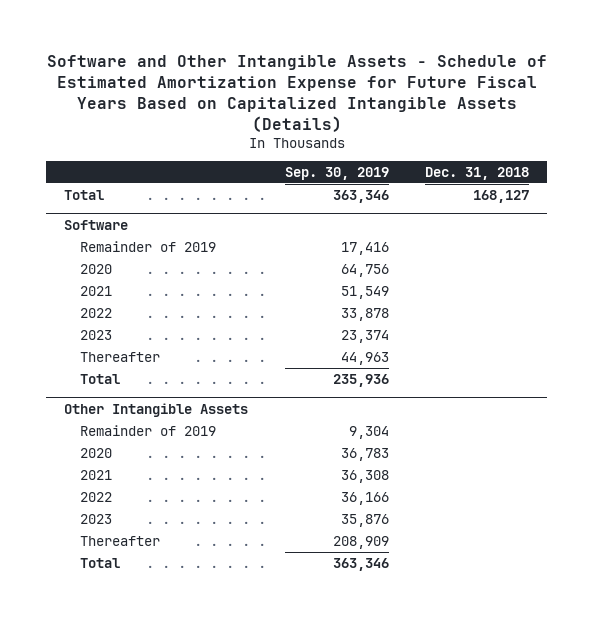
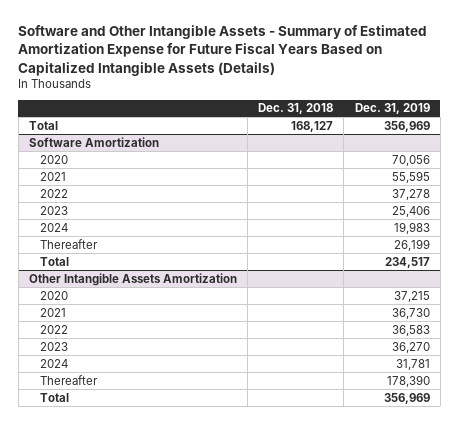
- Software and Other Intangible Assets - Schedule of Estimated Amortization Expense for Future Fiscal Years Based on Capitalized Intangible Assets (Details)
+ Software and Other Intangible Assets - Summary of Estimated Amortization Expense for Future Fiscal Years Based on Capitalized Intangible Assets (Details)
- | Sep. 30, 2019 | Dec. 31, 2018
+ | Dec. 31, 2018 | Dec. 31, 2019
- Software
- Remainder of 2019 | 17,416 |
+ Software Amortization
+ 2024 | | 19,983
- Other Intangible Assets
- Remainder of 2019 | 9,304 |
+ Other Intangible Assets Amortization
+ 2024 | | 31,781

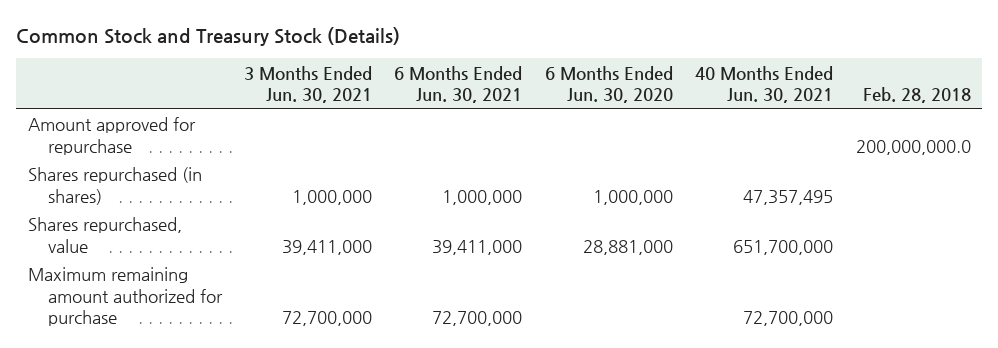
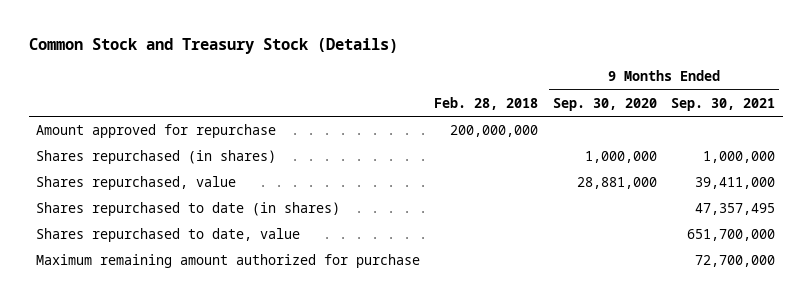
- | 3 Months Ended Jun. 30, 2021 | 6 Months Ended Jun. 30, 2021 | 6 Months Ended Jun. 30, 2020 | 40 Months Ended Jun. 30, 2021 | Feb. 28, 2018
+ | Feb. 28, 2018 | 9 Months Ended Sep. 30, 2020 | 9 Months Ended Sep. 30, 2021
- Amount approved for repurchase | | | | | 200,000,000.0
+ Amount approved for repurchase | 200,000,000 | |
+ Shares repurchased to date (in shares) | | | 47,357,495
+ Shares repurchased to date, value | | | 651,700,000

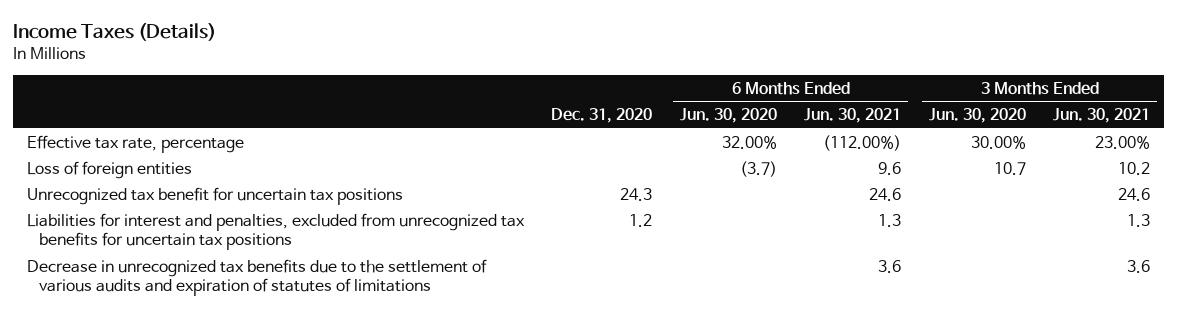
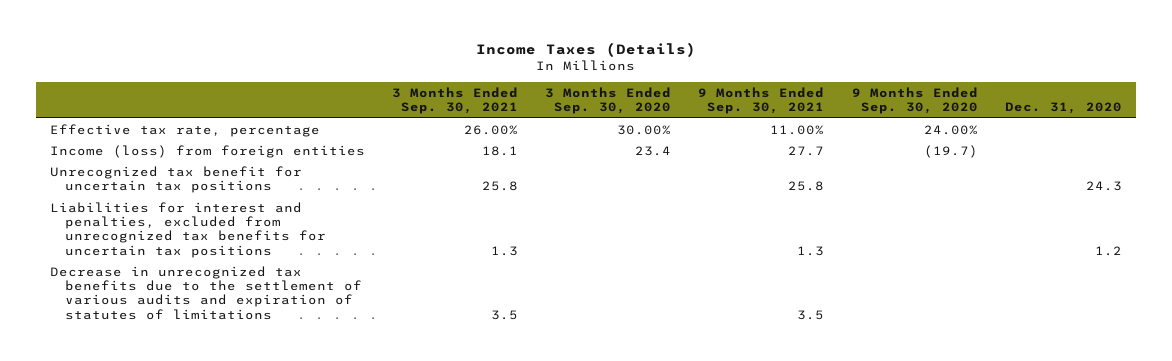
- | Dec. 31, 2020 | 6 Months Ended Jun. 30, 2020 | 6 Months Ended Jun. 30, 2021 | 3 Months Ended Jun. 30, 2020 | 3 Months Ended Jun. 30, 2021
+ | 3 Months Ended Sep. 30, 2021 | 3 Months Ended Sep. 30, 2020 | 9 Months Ended Sep. 30, 2021 | 9 Months Ended Sep. 30, 2020 | Dec. 31, 2020
- Loss of foreign entities | | (3.7) | 9.6 | 10.7 | 10.2
+ Income (loss) from foreign entities | 18.1 | 23.4 | 27.7 | (19.7) |

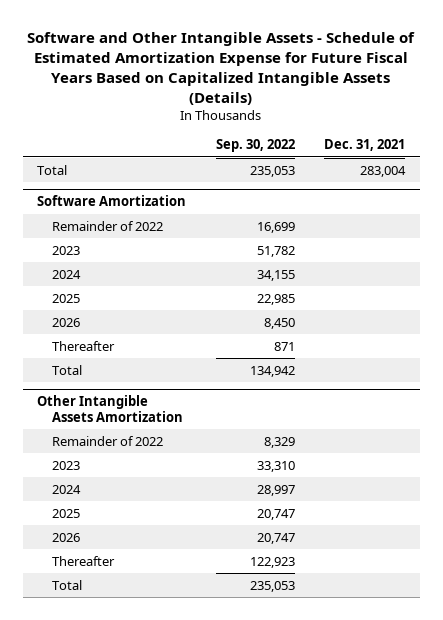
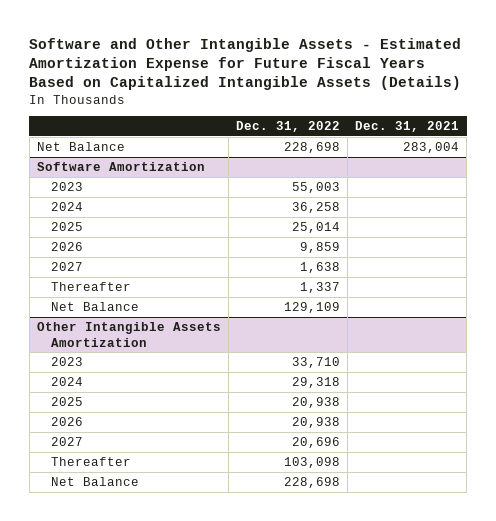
- Software and Other Intangible Assets - Schedule of Estimated Amortization Expense for Future Fiscal Years Based on Capitalized Intangible Assets (Details)
+ Software and Other Intangible Assets - Estimated Amortization Expense for Future Fiscal Years Based on Capitalized Intangible Assets (Details)
- | Sep. 30, 2022 | Dec. 31, 2021
+ | Dec. 31, 2022 | Dec. 31, 2021
- Total | 235,053 | 283,004
+ Net Balance | 228,698 | 283,004
@ Software Amortization
- Remainder of 2022 | 16,699 |
+ 2027 | 1,638 |
- Total | 134,942 |
+ Net Balance | 129,109 |
@ Other Intangible Assets Amortization
- Remainder of 2022 | 8,329 |
+ 2027 | 20,696 |
- Total | 235,053 |
+ Net Balance | 228,698 |

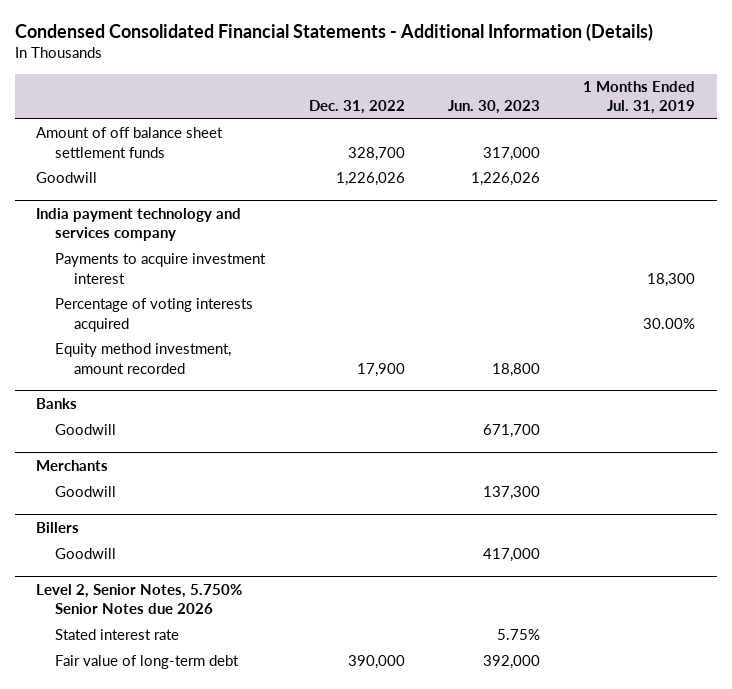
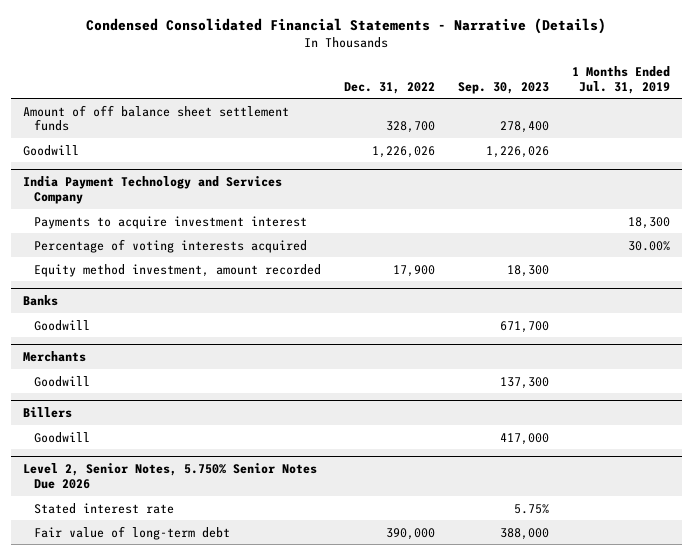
- Condensed Consolidated Financial Statements - Additional Information (Details)
+ Condensed Consolidated Financial Statements - Narrative (Details)
- | Dec. 31, 2022 | Jun. 30, 2023 | 1 Months Ended Jul. 31, 2019
+ | Dec. 31, 2022 | Sep. 30, 2023 | 1 Months Ended Jul. 31, 2019
- India payment technology and services company
+ India Payment Technology and Services Company
- Level 2, Senior Notes, 5.750% Senior Notes due 2026
+ Level 2, Senior Notes, 5.750% Senior Notes Due 2026

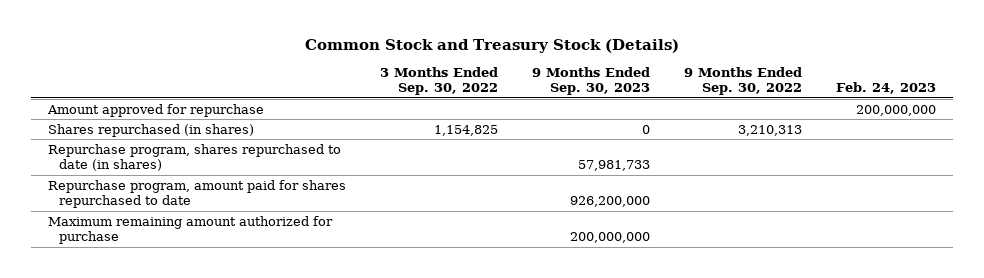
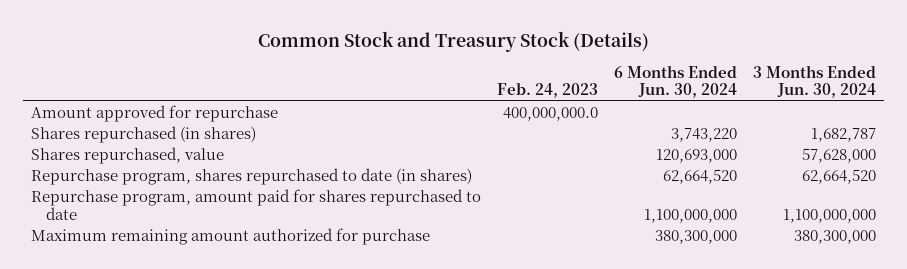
- | 3 Months Ended Sep. 30, 2022 | 9 Months Ended Sep. 30, 2023 | 9 Months Ended Sep. 30, 2022 | Feb. 24, 2023
+ | Feb. 24, 2023 | 6 Months Ended Jun. 30, 2024 | 3 Months Ended Jun. 30, 2024
- Amount approved for repurchase | | | | 200,000,000
+ Amount approved for repurchase | 400,000,000.0 | |
+ Shares repurchased, value | | 120,693,000 | 57,628,000

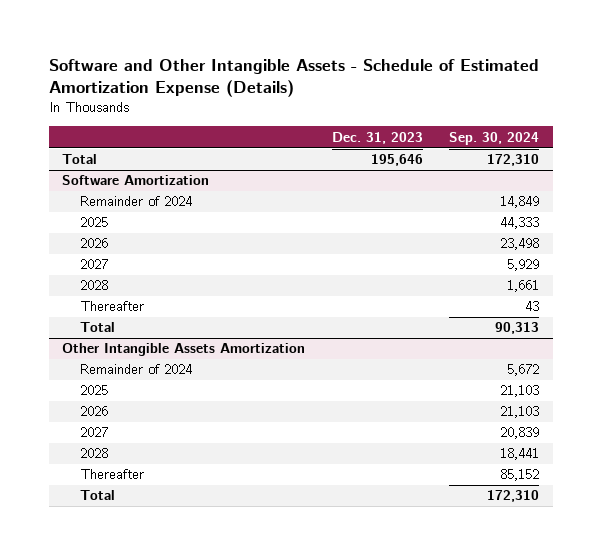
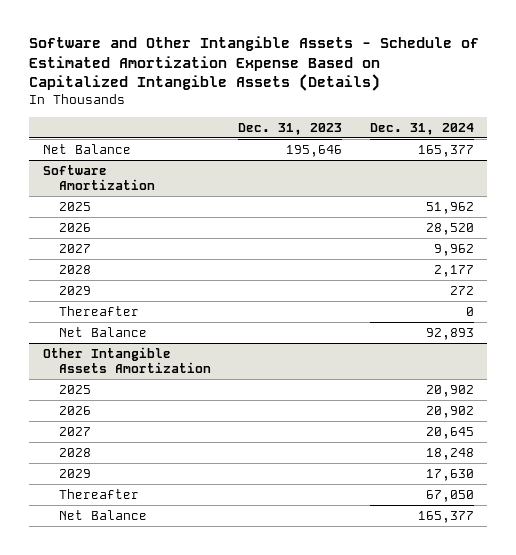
- Software and Other Intangible Assets - Schedule of Estimated Amortization Expense (Details)
+ Software and Other Intangible Assets - Schedule of Estimated Amortization Expense Based on Capitalized Intangible Assets (Details)
- | Dec. 31, 2023 | Sep. 30, 2024
+ | Dec. 31, 2023 | Dec. 31, 2024
- Total | 195,646 | 172,310
+ Net Balance | 195,646 | 165,377
@ Software Amortization
- Remainder of 2024 | | 14,849
+ 2029 | | 272
- Total | | 90,313
+ Net Balance | | 92,893
@ Other Intangible Assets Amortization
- Remainder of 2024 | | 5,672
+ 2029 | | 17,630
- Total | | 172,310
+ Net Balance | | 165,377

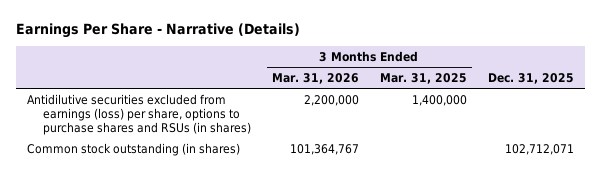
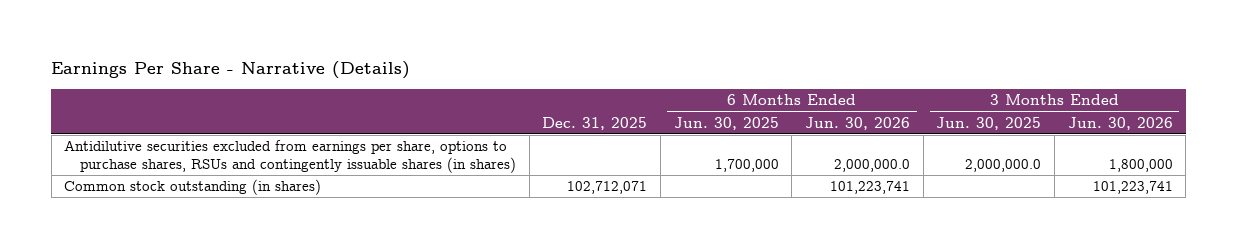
- | 3 Months Ended Mar. 31, 2026 | 3 Months Ended Mar. 31, 2025 | Dec. 31, 2025
+ | Dec. 31, 2025 | 6 Months Ended Jun. 30, 2025 | 6 Months Ended Jun. 30, 2026 | 3 Months Ended Jun. 30, 2025 | 3 Months Ended Jun. 30, 2026
- Antidilutive securities excluded from earnings (loss) per share, options to purchase shares and RSUs (in shares) | 2,200,000 | 1,400,000 |
+ Antidilutive securities excluded from earnings per share, options to purchase shares, RSUs and contingently issuable shares (in shares) | | 1,700,000 | 2,000,000.0 | 2,000,000.0 | 1,800,000

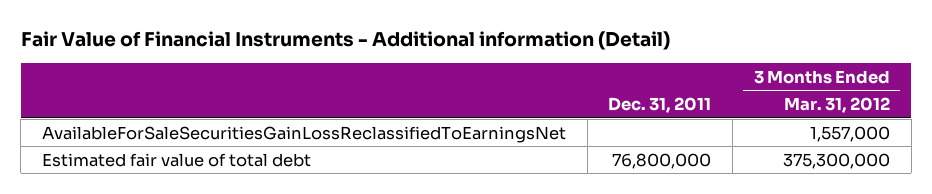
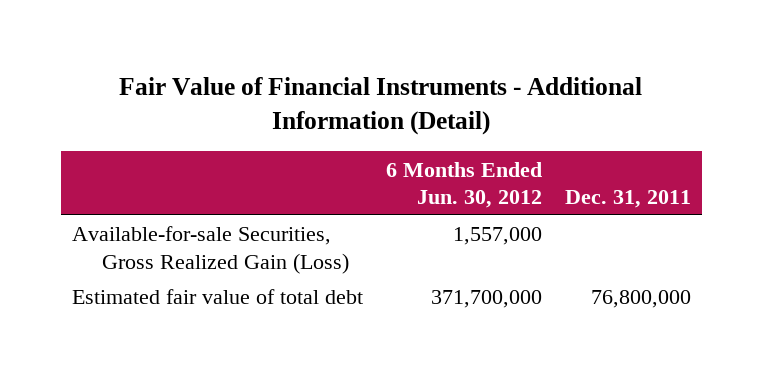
- Fair Value of Financial Instruments - Additional information (Detail)
+ Fair Value of Financial Instruments - Additional Information (Detail)
- | Dec. 31, 2011 | 3 Months Ended Mar. 31, 2012
+ | 6 Months Ended Jun. 30, 2012 | Dec. 31, 2011
- AvailableForSaleSecuritiesGainLossReclassifiedToEarningsNet | | 1,557,000
+ Available-for-sale Securities, Gross Realized Gain (Loss) | 1,557,000 |

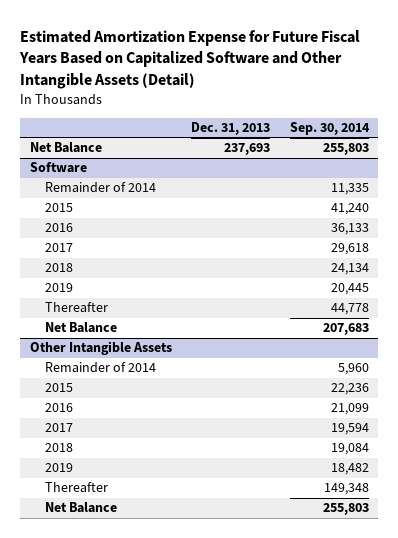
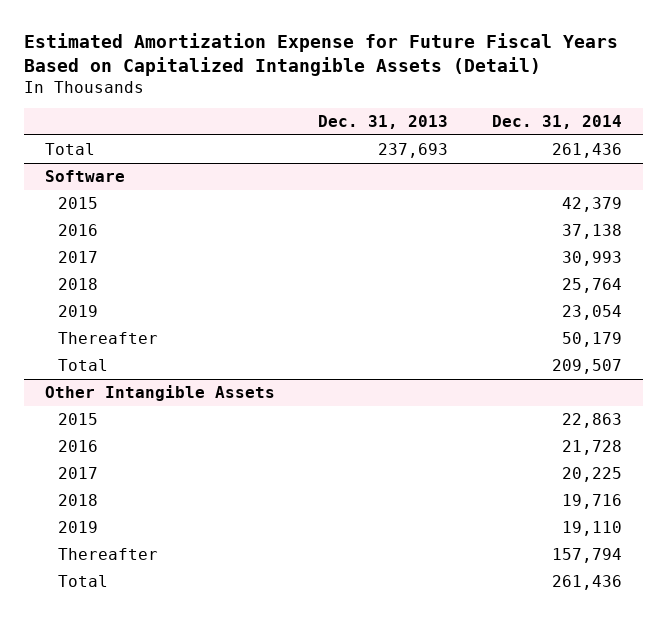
- Estimated Amortization Expense for Future Fiscal Years Based on Capitalized Software and Other Intangible Assets (Detail)
+ Estimated Amortization Expense for Future Fiscal Years Based on Capitalized Intangible Assets (Detail)
- | Dec. 31, 2013 | Sep. 30, 2014
+ | Dec. 31, 2013 | Dec. 31, 2014
- Net Balance | 237,693 | 255,803
+ Total | 237,693 | 261,436
@ Software
- Remainder of 2014 | | 11,335
- Net Balance | | 207,683
+ Total | | 209,507
@ Other Intangible Assets
- Remainder of 2014 | | 5,960
- Net Balance | | 255,803
+ Total | | 261,436

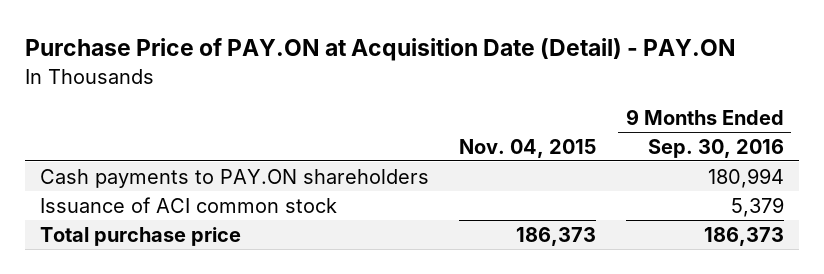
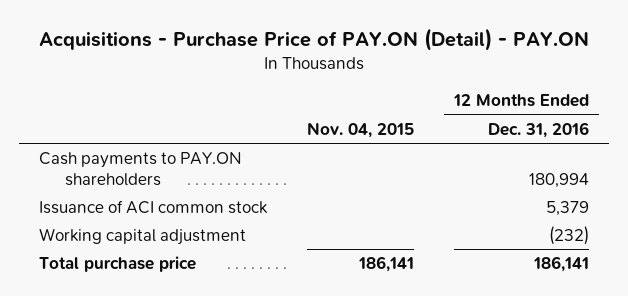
- Purchase Price of PAY.ON at Acquisition Date (Detail) - PAY.ON
+ Acquisitions - Purchase Price of PAY.ON (Detail) - PAY.ON
- | Nov. 04, 2015 | 9 Months Ended Sep. 30, 2016
+ | Nov. 04, 2015 | 12 Months Ended Dec. 31, 2016
- Total purchase price | 186,373 | 186,373
+ Working capital adjustment | | (232)
+ Total purchase price | 186,141 | 186,141

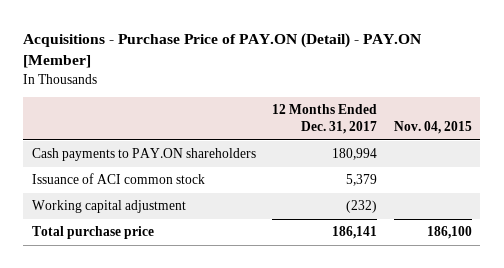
- Acquisitions - Purchase Price of PAY.ON (Detail) - PAY.ON
+ Acquisitions - Purchase Price of PAY.ON (Detail) - PAY.ON [Member]
- | Nov. 04, 2015 | 12 Months Ended Dec. 31, 2016
+ | 12 Months Ended Dec. 31, 2017 | Nov. 04, 2015
- Total purchase price | 186,141 | 186,141
+ Total purchase price | 186,141 | 186,100

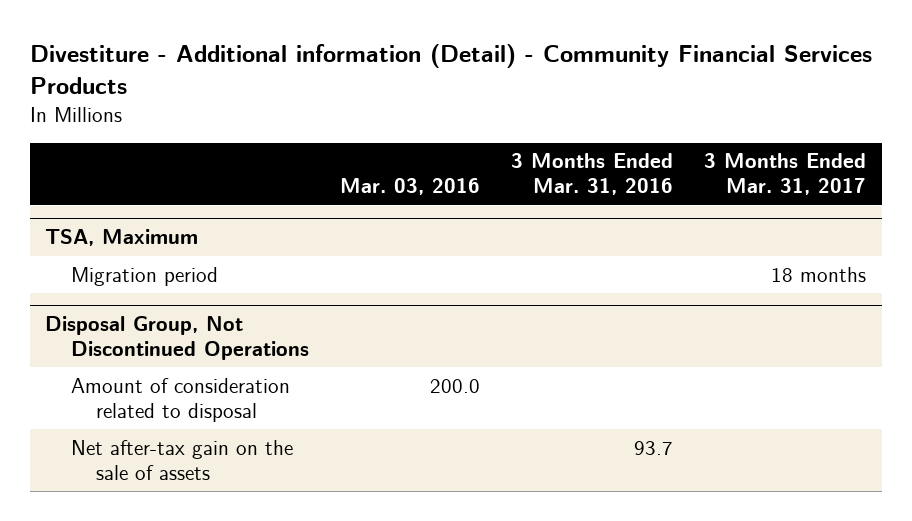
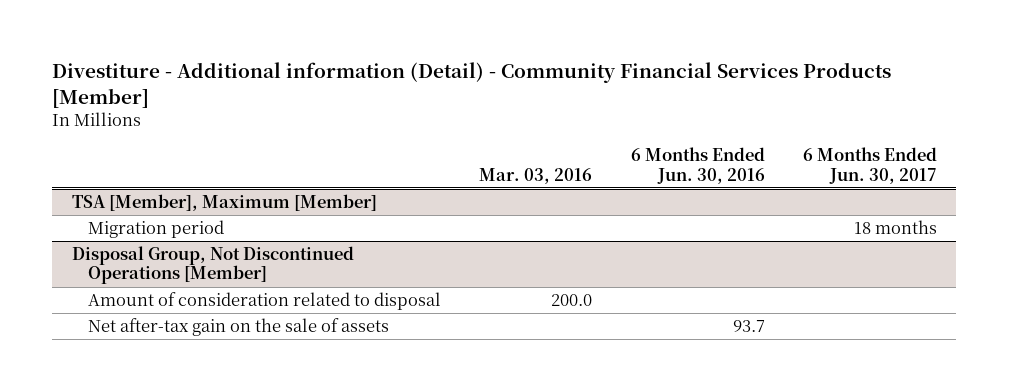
- Divestiture - Additional information (Detail) - Community Financial Services Products
+ Divestiture - Additional information (Detail) - Community Financial Services Products [Member]
- | Mar. 03, 2016 | 3 Months Ended Mar. 31, 2016 | 3 Months Ended Mar. 31, 2017
+ | Mar. 03, 2016 | 6 Months Ended Jun. 30, 2016 | 6 Months Ended Jun. 30, 2017
- TSA, Maximum
+ TSA [Member], Maximum [Member]
- Disposal Group, Not Discontinued Operations
+ Disposal Group, Not Discontinued Operations [Member]

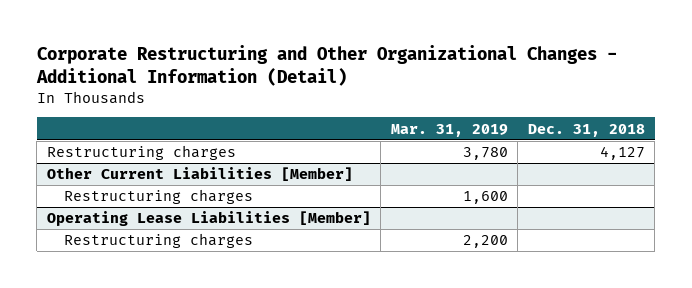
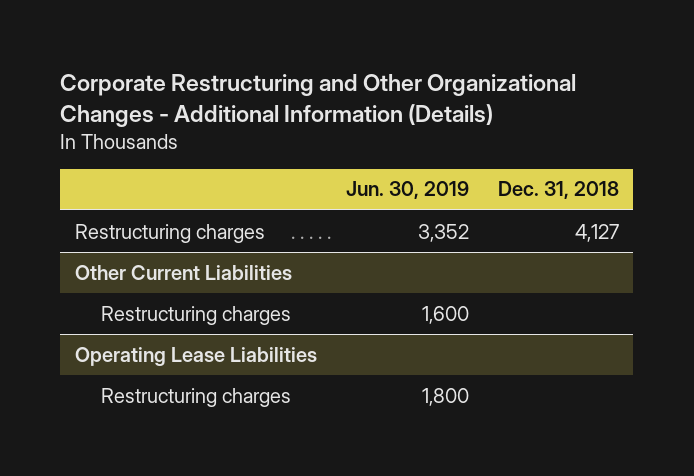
- Corporate Restructuring and Other Organizational Changes - Additional Information (Detail)
+ Corporate Restructuring and Other Organizational Changes - Additional Information (Details)
- | Mar. 31, 2019 | Dec. 31, 2018
+ | Jun. 30, 2019 | Dec. 31, 2018
- Other Current Liabilities [Member]
+ Other Current Liabilities
- Operating Lease Liabilities [Member]
+ Operating Lease Liabilities

